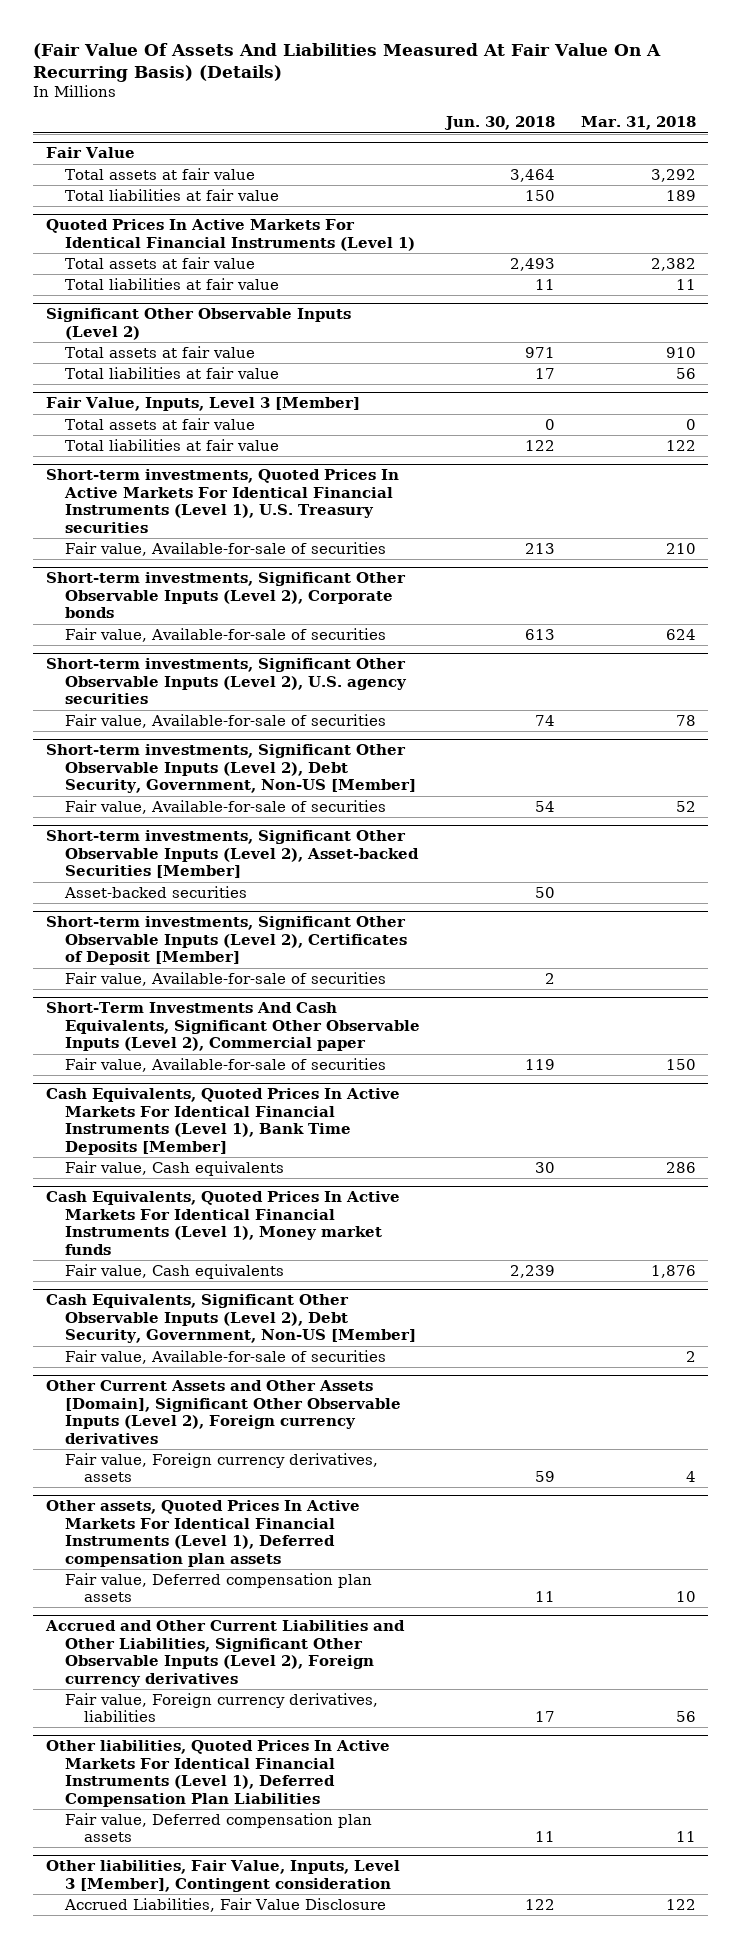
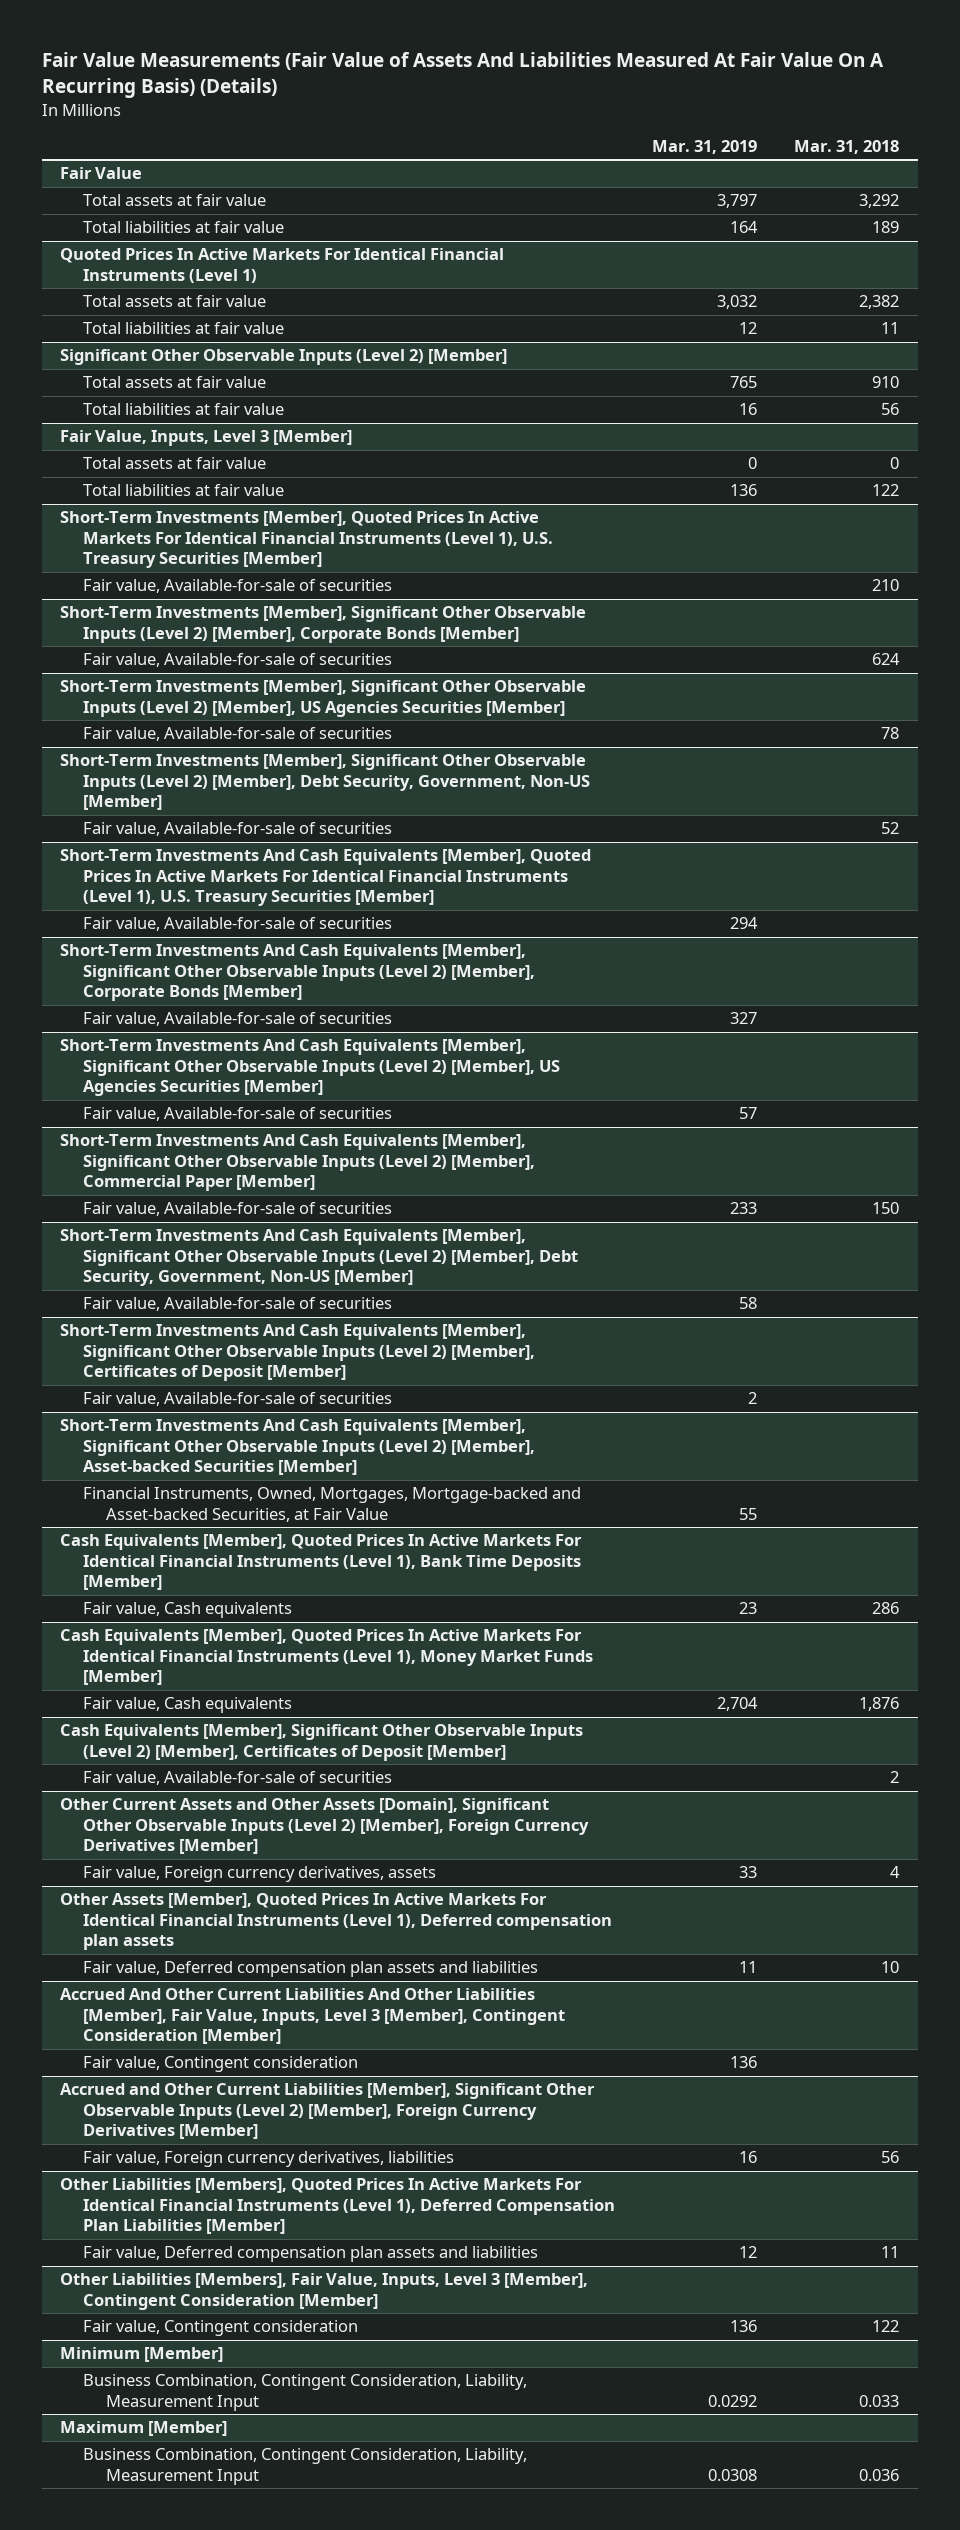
- (Fair Value Of Assets And Liabilities Measured At Fair Value On A Recurring Basis) (Details)
+ Fair Value Measurements (Fair Value of Assets And Liabilities Measured At Fair Value On A Recurring Basis) (Details)
- | Jun. 30, 2018 | Mar. 31, 2018
+ | Mar. 31, 2019 | Mar. 31, 2018
- Significant Other Observable Inputs (Level 2)
+ Significant Other Observable Inputs (Level 2) [Member]
- Short-term investments, Quoted Prices In Active Markets For Identical Financial Instruments (Level 1), U.S. Treasury securities
+ Short-Term Investments [Member], Quoted Prices In Active Markets For Identical Financial Instruments (Level 1), U.S. Treasury Securities [Member]
- Short-term investments, Significant Other Observable Inputs (Level 2), Corporate bonds
+ Short-Term Investments [Member], Significant Other Observable Inputs (Level 2) [Member], Corporate Bonds [Member]
- Short-term investments, Significant Other Observable Inputs (Level 2), U.S. agency securities
+ Short-Term Investments [Member], Significant Other Observable Inputs (Level 2) [Member], US Agencies Securities [Member]
- Short-term investments, Significant Other Observable Inputs (Level 2), Debt Security, Government, Non-US [Member]
+ Short-Term Investments [Member], Significant Other Observable Inputs (Level 2) [Member], Debt Security, Government, Non-US [Member]
- Short-term investments, Significant Other Observable Inputs (Level 2), Asset-backed Securities [Member]
- Asset-backed securities | 50 |
- Short-term investments, Significant Other Observable Inputs (Level 2), Certificates of Deposit [Member]
+ Short-Term Investments And Cash Equivalents [Member], Quoted Prices In Active Markets For Identical Financial Instruments (Level 1), U.S. Treasury Securities [Member]
- Short-Term Investments And Cash Equivalents, Significant Other Observable Inputs (Level 2), Commercial paper
+ Short-Term Investments And Cash Equivalents [Member], Significant Other Observable Inputs (Level 2) [Member], Corporate Bonds [Member]
+ Fair value, Available-for-sale of securities | 327 |
+ Short-Term Investments And Cash Equivalents [Member], Significant Other Observable Inputs (Level 2) [Member], US Agencies Securities [Member]
+ Fair value, Available-for-sale of securities | 57 |
+ Short-Term Investments And Cash Equivalents [Member], Significant Other Observable Inputs (Level 2) [Member], Commercial Paper [Member]
- Cash Equivalents, Quoted Prices In Active Markets For Identical Financial Instruments (Level 1), Bank Time Deposits [Member]
+ Short-Term Investments And Cash Equivalents [Member], Significant Other Observable Inputs (Level 2) [Member], Debt Security, Government, Non-US [Member]
+ Fair value, Available-for-sale of securities | 58 |
+ Short-Term Investments And Cash Equivalents [Member], Significant Other Observable Inputs (Level 2) [Member], Certificates of Deposit [Member]
+ Fair value, Available-for-sale of securities | 2 |
+ Short-Term Investments And Cash Equivalents [Member], Significant Other Observable Inputs (Level 2) [Member], Asset-backed Securities [Member]
+ Financial Instruments, Owned, Mortgages, Mortgage-backed and Asset-backed Securities, at Fair Value | 55 |
+ Cash Equivalents [Member], Quoted Prices In Active Markets For Identical Financial Instruments (Level 1), Bank Time Deposits [Member]
- Cash Equivalents, Quoted Prices In Active Markets For Identical Financial Instruments (Level 1), Money market funds
+ Cash Equivalents [Member], Quoted Prices In Active Markets For Identical Financial Instruments (Level 1), Money Market Funds [Member]
- Cash Equivalents, Significant Other Observable Inputs (Level 2), Debt Security, Government, Non-US [Member]
+ Cash Equivalents [Member], Significant Other Observable Inputs (Level 2) [Member], Certificates of Deposit [Member]
- Other Current Assets and Other Assets [Domain], Significant Other Observable Inputs (Level 2), Foreign currency derivatives
+ Other Current Assets and Other Assets [Domain], Significant Other Observable Inputs (Level 2) [Member], Foreign Currency Derivatives [Member]
- Other assets, Quoted Prices In Active Markets For Identical Financial Instruments (Level 1), Deferred compensation plan assets
- Fair value, Deferred compensation plan assets | 11 | 10
- Accrued and Other Current Liabilities and Other Liabilities, Significant Other Observable Inputs (Level 2), Foreign currency derivatives
+ Other Assets [Member], Quoted Prices In Active Markets For Identical Financial Instruments (Level 1), Deferred compensation plan assets
+ Fair value, Deferred compensation plan assets and liabilities | 11 | 10
+ Accrued And Other Current Liabilities And Other Liabilities [Member], Fair Value, Inputs, Level 3 [Member], Contingent Consideration [Member]
+ Fair value, Contingent consideration | 136 |
+ Accrued and Other Current Liabilities [Member], Significant Other Observable Inputs (Level 2) [Member], Foreign Currency Derivatives [Member]
- Other liabilities, Quoted Prices In Active Markets For Identical Financial Instruments (Level 1), Deferred Compensation Plan Liabilities
- Fair value, Deferred compensation plan assets | 11 | 11
- Other liabilities, Fair Value, Inputs, Level 3 [Member], Contingent consideration
- Accrued Liabilities, Fair Value Disclosure | 122 | 122
+ Other Liabilities [Members], Quoted Prices In Active Markets For Identical Financial Instruments (Level 1), Deferred Compensation Plan Liabilities [Member]
+ Fair value, Deferred compensation plan assets and liabilities | 12 | 11
+ Other Liabilities [Members], Fair Value, Inputs, Level 3 [Member], Contingent Consideration [Member]
+ Fair value, Contingent consideration | 136 | 122
+ Minimum [Member]
+ Business Combination, Contingent Consideration, Liability, Measurement Input | 0.0292 | 0.033
+ Maximum [Member]
+ Business Combination, Contingent Consideration, Liability, Measurement Input | 0.0308 | 0.036

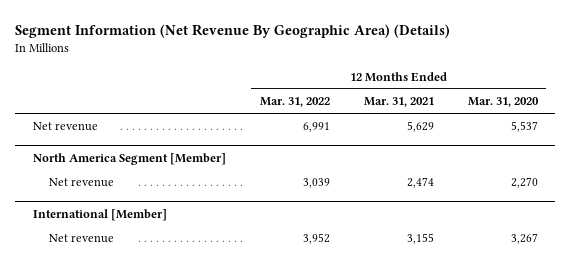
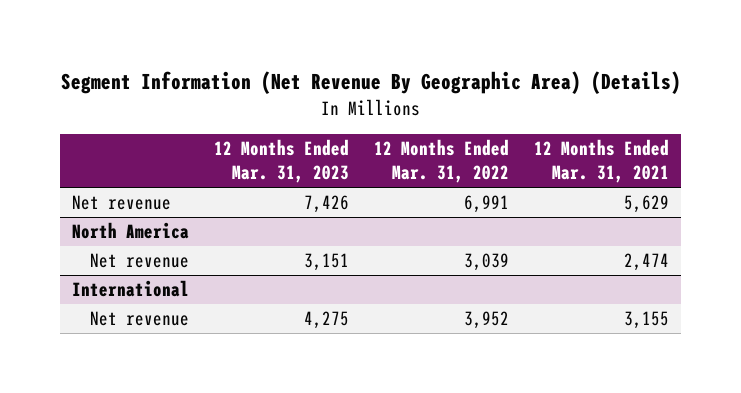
- | 12 Months Ended Mar. 31, 2022 | 12 Months Ended Mar. 31, 2021 | 12 Months Ended Mar. 31, 2020
+ | 12 Months Ended Mar. 31, 2023 | 12 Months Ended Mar. 31, 2022 | 12 Months Ended Mar. 31, 2021
- North America Segment [Member]
+ North America
- International [Member]
+ International

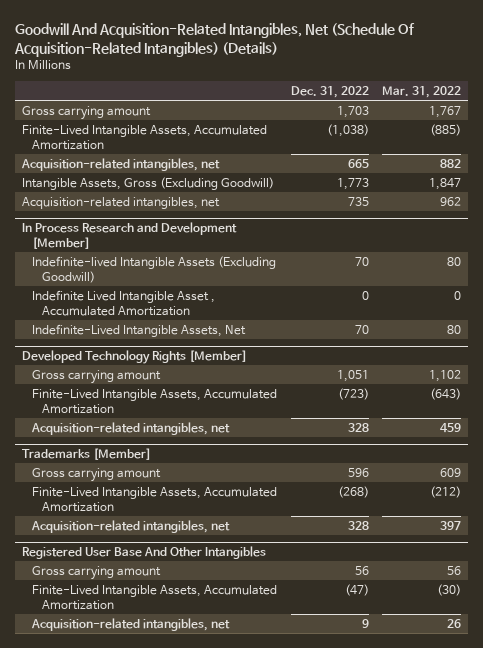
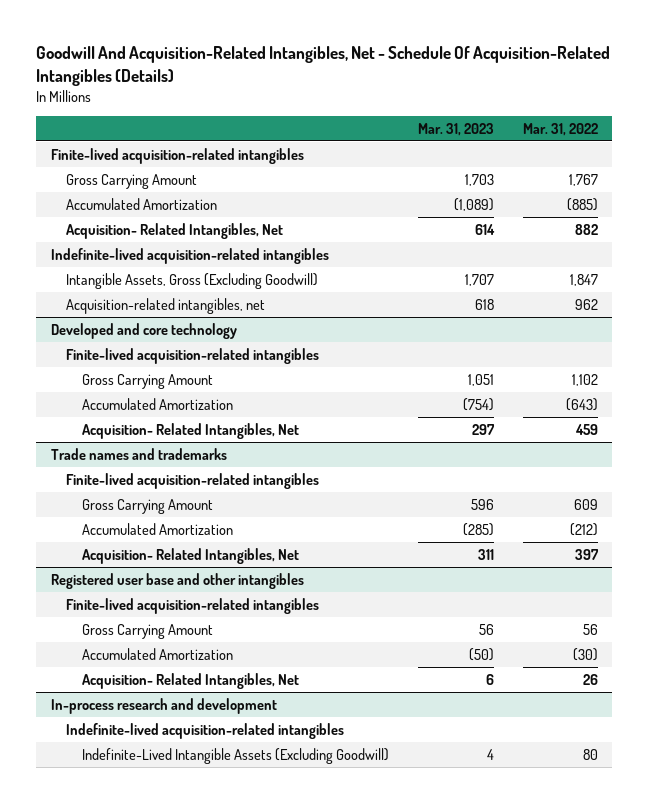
- Goodwill And Acquisition-Related Intangibles, Net (Schedule Of Acquisition-Related Intangibles) (Details)
+ Goodwill And Acquisition-Related Intangibles, Net - Schedule Of Acquisition-Related Intangibles (Details)
- | Dec. 31, 2022 | Mar. 31, 2022
+ | Mar. 31, 2023 | Mar. 31, 2022
- Gross carrying amount | 1,703 | 1,767
- Finite-Lived Intangible Assets, Accumulated Amortization | (1,038) | (885)
- Acquisition-related intangibles, net | 665 | 882
+ Finite-lived acquisition-related intangibles
+ Gross Carrying Amount | 1,703 | 1,767
+ Accumulated Amortization | (1,089) | (885)
+ Acquisition- Related Intangibles, Net | 614 | 882
+ Indefinite-lived acquisition-related intangibles
- In Process Research and Development [Member]
- Indefinite-lived Intangible Assets (Excluding Goodwill) | 70 | 80
- Indefinite Lived Intangible Asset , Accumulated Amortization | 0 | 0
- Indefinite-Lived Intangible Assets, Net | 70 | 80
- Developed Technology Rights [Member]
- Gross carrying amount | 1,051 | 1,102
- Finite-Lived Intangible Assets, Accumulated Amortization | (723) | (643)
- Acquisition-related intangibles, net | 328 | 459
- Trademarks [Member]
- Gross carrying amount | 596 | 609
- Finite-Lived Intangible Assets, Accumulated Amortization | (268) | (212)
- Acquisition-related intangibles, net | 328 | 397
- Registered User Base And Other Intangibles
- Gross carrying amount | 56 | 56
- Finite-Lived Intangible Assets, Accumulated Amortization | (47) | (30)
- Acquisition-related intangibles, net | 9 | 26
+ Developed and core technology
+ Finite-lived acquisition-related intangibles
+ Gross Carrying Amount | 1,051 | 1,102
+ Accumulated Amortization | (754) | (643)
+ Acquisition- Related Intangibles, Net | 297 | 459
+ Trade names and trademarks
+ Finite-lived acquisition-related intangibles
+ Gross Carrying Amount | 596 | 609
+ Accumulated Amortization | (285) | (212)
+ Acquisition- Related Intangibles, Net | 311 | 397
+ Registered user base and other intangibles
+ Finite-lived acquisition-related intangibles
+ Gross Carrying Amount | 56 | 56
+ Accumulated Amortization | (50) | (30)
+ Acquisition- Related Intangibles, Net | 6 | 26
+ In-process research and development
+ Indefinite-lived acquisition-related intangibles
+ Indefinite-Lived Intangible Assets (Excluding Goodwill) | 4 | 80

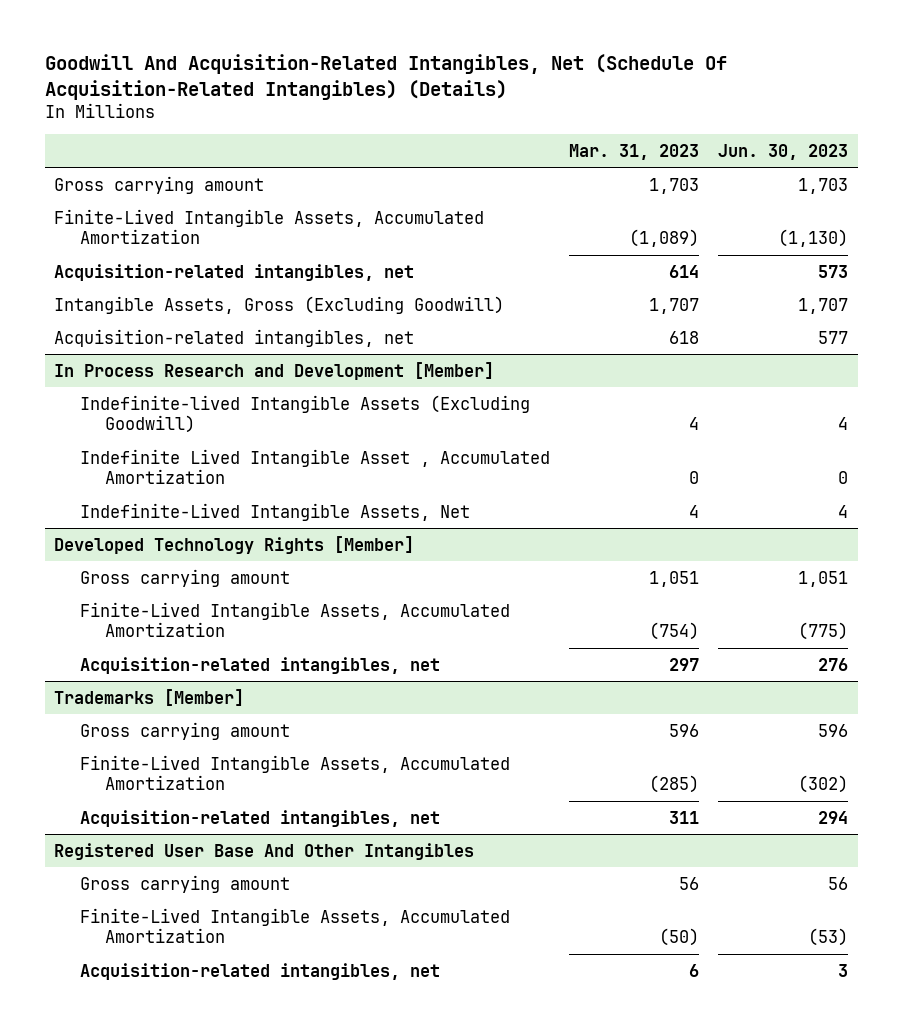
- Goodwill And Acquisition-Related Intangibles, Net - Schedule Of Acquisition-Related Intangibles (Details)
+ Goodwill And Acquisition-Related Intangibles, Net (Schedule Of Acquisition-Related Intangibles) (Details)
- | Mar. 31, 2023 | Mar. 31, 2022
+ | Mar. 31, 2023 | Jun. 30, 2023
- Finite-lived acquisition-related intangibles
- Gross Carrying Amount | 1,703 | 1,767
- Accumulated Amortization | (1,089) | (885)
- Acquisition- Related Intangibles, Net | 614 | 882
- Indefinite-lived acquisition-related intangibles
+ Gross carrying amount | 1,703 | 1,703
+ Finite-Lived Intangible Assets, Accumulated Amortization | (1,089) | (1,130)
+ Acquisition-related intangibles, net | 614 | 573
- Developed and core technology
- Finite-lived acquisition-related intangibles
- Gross Carrying Amount | 1,051 | 1,102
- Accumulated Amortization | (754) | (643)
- Acquisition- Related Intangibles, Net | 297 | 459
- Trade names and trademarks
- Finite-lived acquisition-related intangibles
- Gross Carrying Amount | 596 | 609
- Accumulated Amortization | (285) | (212)
- Acquisition- Related Intangibles, Net | 311 | 397
- Registered user base and other intangibles
- Finite-lived acquisition-related intangibles
- Gross Carrying Amount | 56 | 56
- Accumulated Amortization | (50) | (30)
- Acquisition- Related Intangibles, Net | 6 | 26
- In-process research and development
- Indefinite-lived acquisition-related intangibles
- Indefinite-Lived Intangible Assets (Excluding Goodwill) | 4 | 80
+ In Process Research and Development [Member]
+ Indefinite-lived Intangible Assets (Excluding Goodwill) | 4 | 4
+ Indefinite Lived Intangible Asset , Accumulated Amortization | 0 | 0
+ Indefinite-Lived Intangible Assets, Net | 4 | 4
+ Developed Technology Rights [Member]
+ Gross carrying amount | 1,051 | 1,051
+ Finite-Lived Intangible Assets, Accumulated Amortization | (754) | (775)
+ Acquisition-related intangibles, net | 297 | 276
+ Trademarks [Member]
+ Gross carrying amount | 596 | 596
+ Finite-Lived Intangible Assets, Accumulated Amortization | (285) | (302)
+ Acquisition-related intangibles, net | 311 | 294
+ Registered User Base And Other Intangibles
+ Gross carrying amount | 56 | 56
+ Finite-Lived Intangible Assets, Accumulated Amortization | (50) | (53)
+ Acquisition-related intangibles, net | 6 | 3

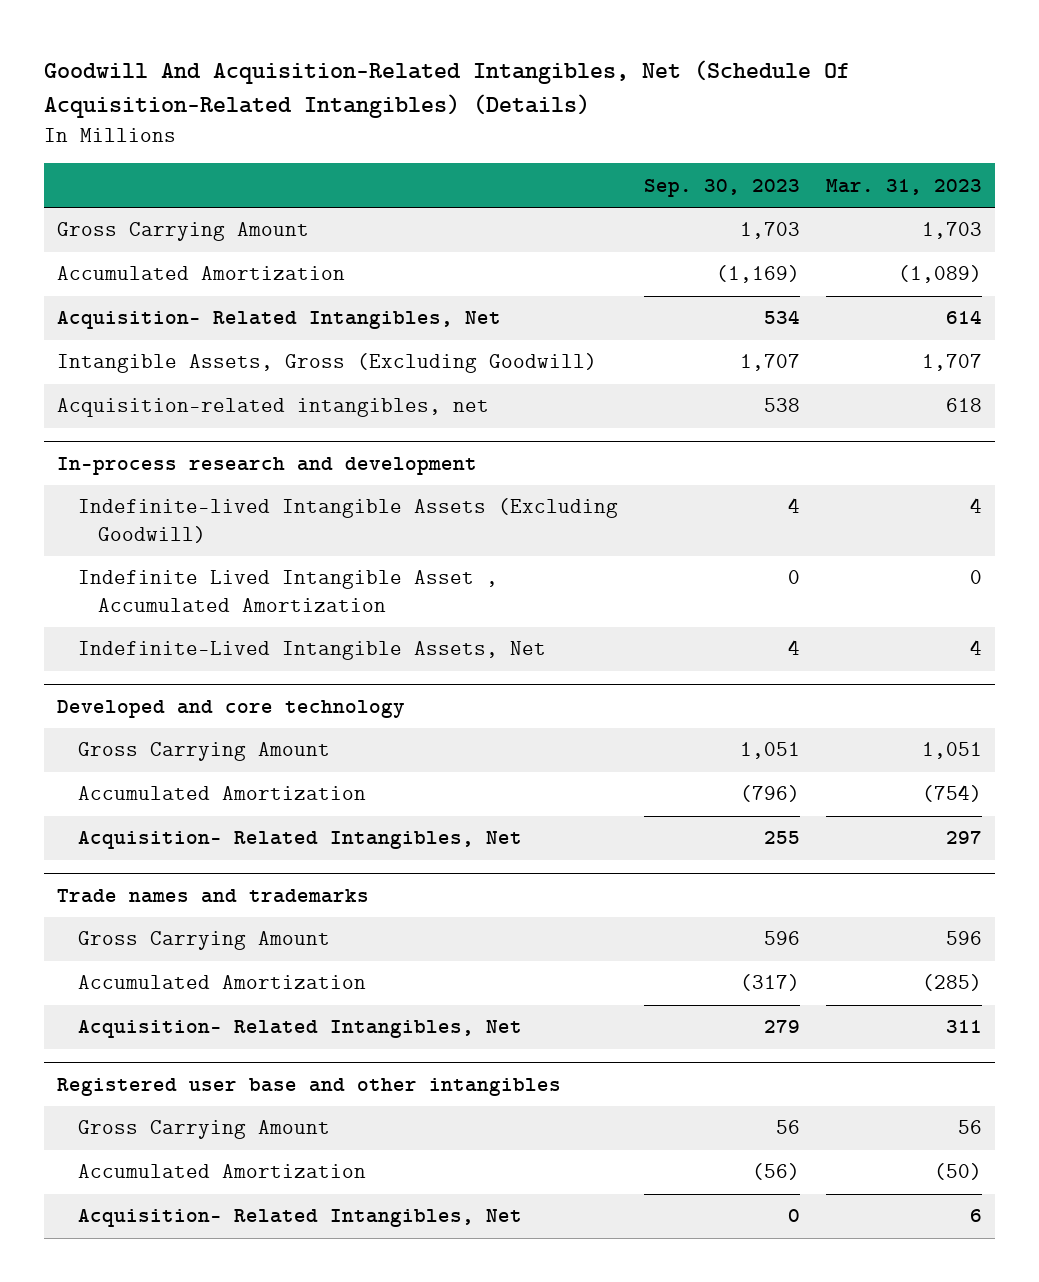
- | Mar. 31, 2023 | Jun. 30, 2023
+ | Sep. 30, 2023 | Mar. 31, 2023
- Gross carrying amount | 1,703 | 1,703
- Finite-Lived Intangible Assets, Accumulated Amortization | (1,089) | (1,130)
- Acquisition-related intangibles, net | 614 | 573
+ Gross Carrying Amount | 1,703 | 1,703
+ Accumulated Amortization | (1,169) | (1,089)
+ Acquisition- Related Intangibles, Net | 534 | 614
- In Process Research and Development [Member]
+ In-process research and development
- Developed Technology Rights [Member]
- Gross carrying amount | 1,051 | 1,051
- Finite-Lived Intangible Assets, Accumulated Amortization | (754) | (775)
- Acquisition-related intangibles, net | 297 | 276
- Trademarks [Member]
- Gross carrying amount | 596 | 596
- Finite-Lived Intangible Assets, Accumulated Amortization | (285) | (302)
- Acquisition-related intangibles, net | 311 | 294
- Registered User Base And Other Intangibles
- Gross carrying amount | 56 | 56
- Finite-Lived Intangible Assets, Accumulated Amortization | (50) | (53)
- Acquisition-related intangibles, net | 6 | 3
+ Developed and core technology
+ Gross Carrying Amount | 1,051 | 1,051
+ Accumulated Amortization | (796) | (754)
+ Acquisition- Related Intangibles, Net | 255 | 297
+ Trade names and trademarks
+ Gross Carrying Amount | 596 | 596
+ Accumulated Amortization | (317) | (285)
+ Acquisition- Related Intangibles, Net | 279 | 311
+ Registered user base and other intangibles
+ Gross Carrying Amount | 56 | 56
+ Accumulated Amortization | (56) | (50)
+ Acquisition- Related Intangibles, Net | 0 | 6

